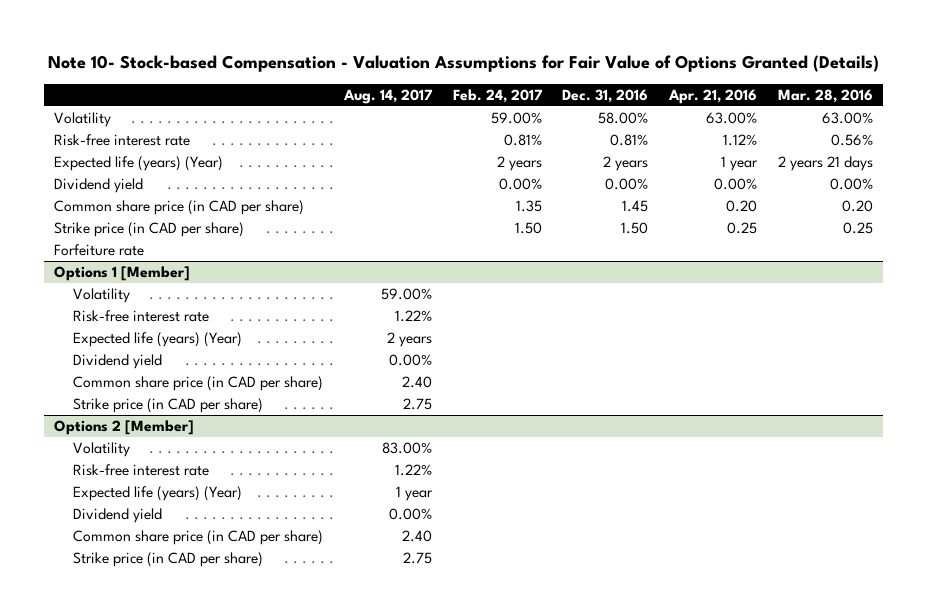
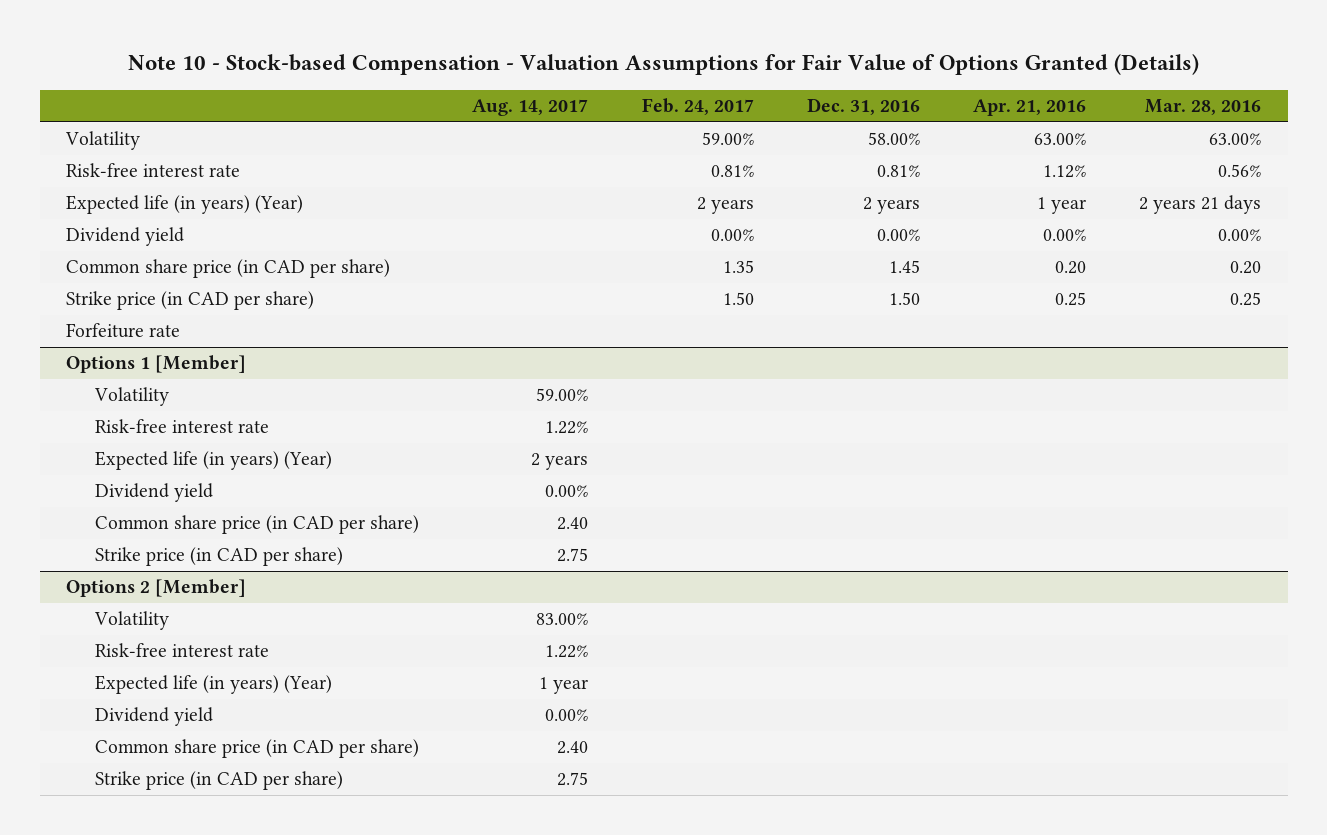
- Note 10- Stock-based Compensation - Valuation Assumptions for Fair Value of Options Granted (Details)
+ Note 10 - Stock-based Compensation - Valuation Assumptions for Fair Value of Options Granted (Details)
- Expected life (years) (Year) | | 2 years | 2 years | 1 year | 2 years 21 days
+ Expected life (in years) (Year) | | 2 years | 2 years | 1 year | 2 years 21 days
@ Options 1 [Member]
- Expected life (years) (Year) | 2 years | | | |
+ Expected life (in years) (Year) | 2 years | | | |
@ Options 2 [Member]
- Expected life (years) (Year) | 1 year | | | |
+ Expected life (in years) (Year) | 1 year | | | |

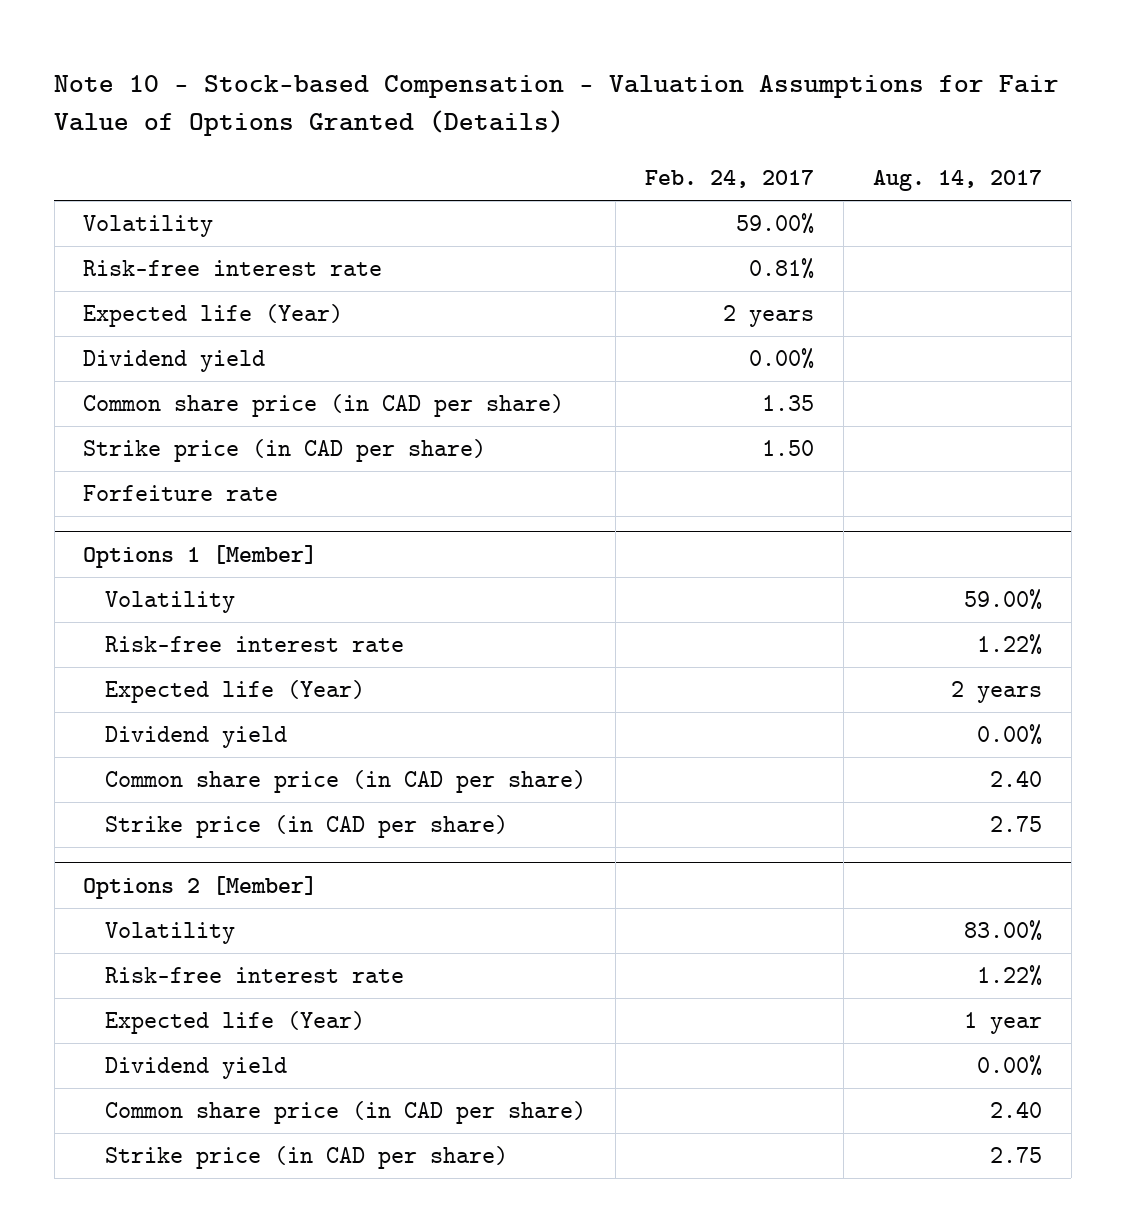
- | Aug. 14, 2017 | Feb. 24, 2017 | Dec. 31, 2016 | Apr. 21, 2016 | Mar. 28, 2016
+ | Feb. 24, 2017 | Aug. 14, 2017
- Expected life (in years) (Year) | | 2 years | 2 years | 1 year | 2 years 21 days
+ Expected life (Year) | 2 years |
@ Options 1 [Member]
- Expected life (in years) (Year) | 2 years | | | |
+ Expected life (Year) | | 2 years
@ Options 2 [Member]
- Expected life (in years) (Year) | 1 year | | | |
+ Expected life (Year) | | 1 year

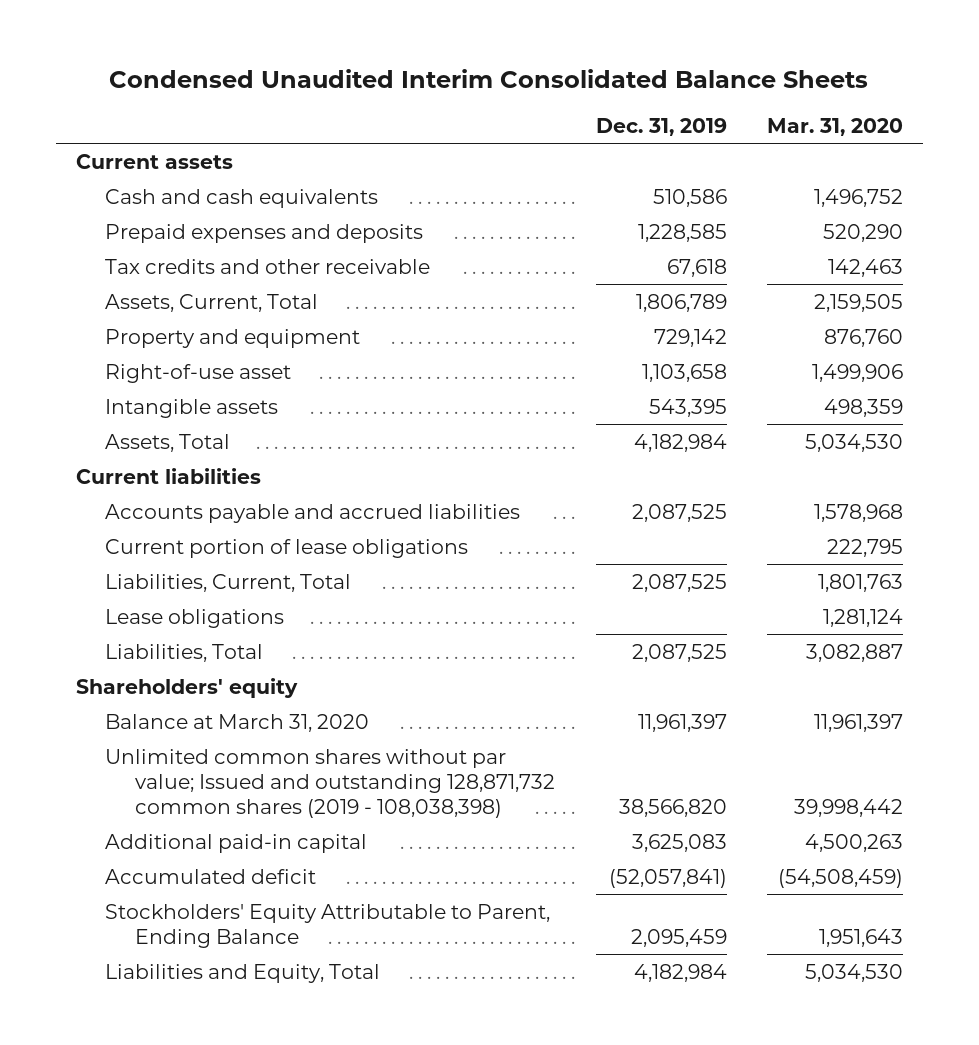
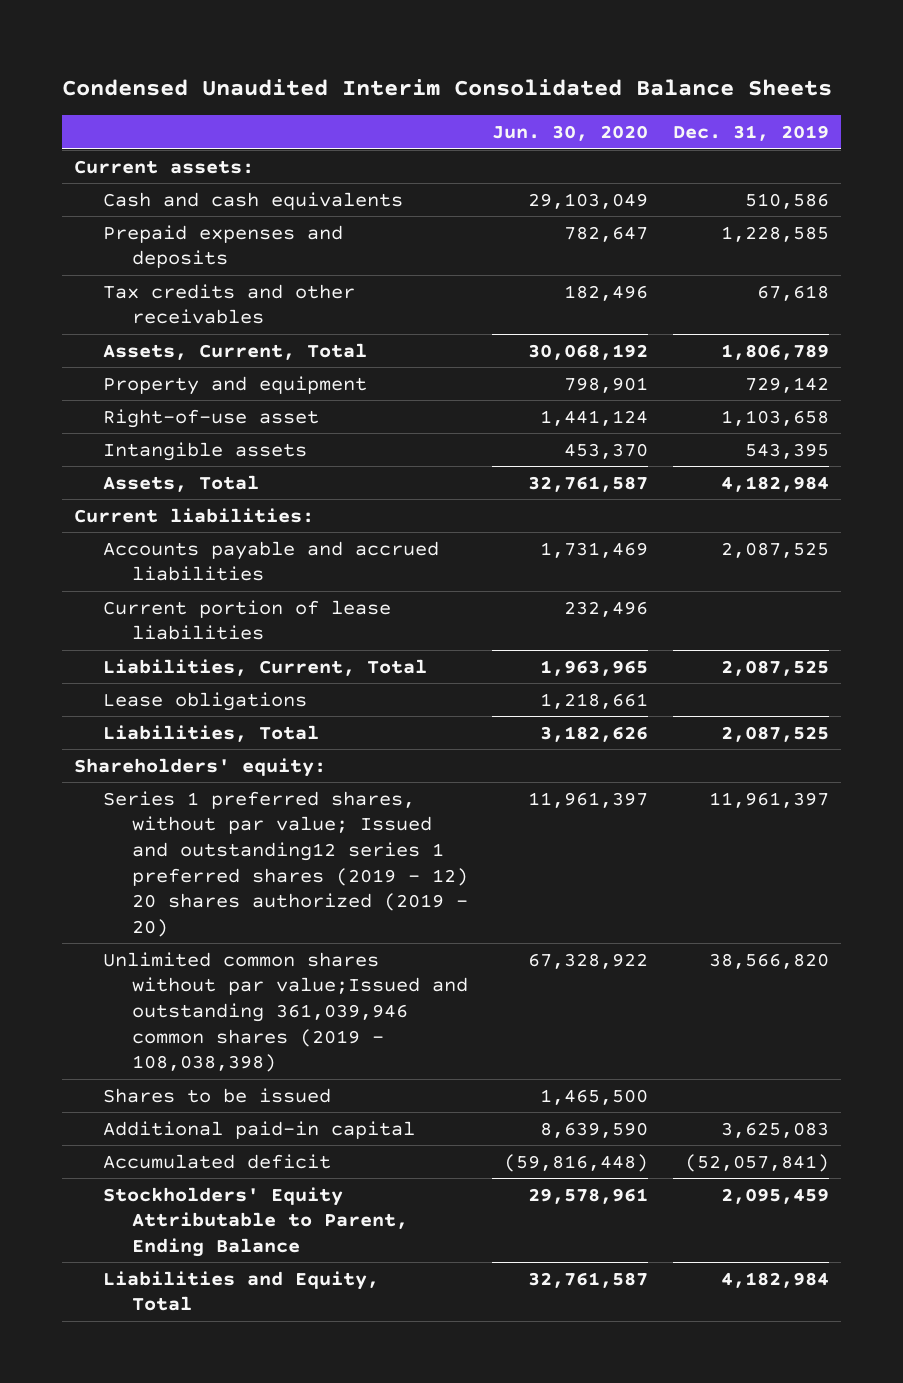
- | Dec. 31, 2019 | Mar. 31, 2020
+ | Jun. 30, 2020 | Dec. 31, 2019
- Current assets
+ Current assets:
- Tax credits and other receivable | 67,618 | 142,463
+ Tax credits and other receivables | 182,496 | 67,618
- Current liabilities
+ Current liabilities:
- Current portion of lease obligations | | 222,795
+ Current portion of lease liabilities | 232,496 |
- Shareholders' equity
- Balance at March 31, 2020 | 11,961,397 | 11,961,397
- Unlimited common shares without par value; Issued and outstanding 128,871,732 common shares (2019 - 108,038,398) | 38,566,820 | 39,998,442
+ Shareholders' equity:
+ Series 1 preferred shares, without par value; Issued and outstanding12 series 1 preferred shares (2019 - 12) 20 shares authorized (2019 - 20) | 11,961,397 | 11,961,397
+ Unlimited common shares without par value;Issued and outstanding 361,039,946 common shares (2019 - 108,038,398) | 67,328,922 | 38,566,820
+ Shares to be issued | 1,465,500 |

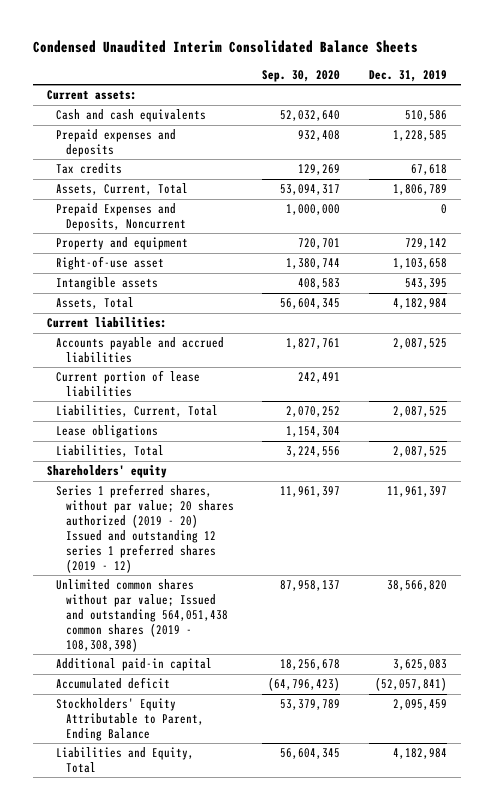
- | Jun. 30, 2020 | Dec. 31, 2019
+ | Sep. 30, 2020 | Dec. 31, 2019
- Tax credits and other receivables | 182,496 | 67,618
+ Tax credits | 129,269 | 67,618
+ Prepaid Expenses and Deposits, Noncurrent | 1,000,000 | 0
- Shareholders' equity:
- Series 1 preferred shares, without par value; Issued and outstanding12 series 1 preferred shares (2019 - 12) 20 shares authorized (2019 - 20) | 11,961,397 | 11,961,397
- Unlimited common shares without par value;Issued and outstanding 361,039,946 common shares (2019 - 108,038,398) | 67,328,922 | 38,566,820
- Shares to be issued | 1,465,500 |
+ Shareholders' equity
+ Series 1 preferred shares, without par value; 20 shares authorized (2019 - 20) Issued and outstanding 12 series 1 preferred shares (2019 - 12) | 11,961,397 | 11,961,397
+ Unlimited common shares without par value; Issued and outstanding 564,051,438 common shares (2019 - 108,308,398) | 87,958,137 | 38,566,820

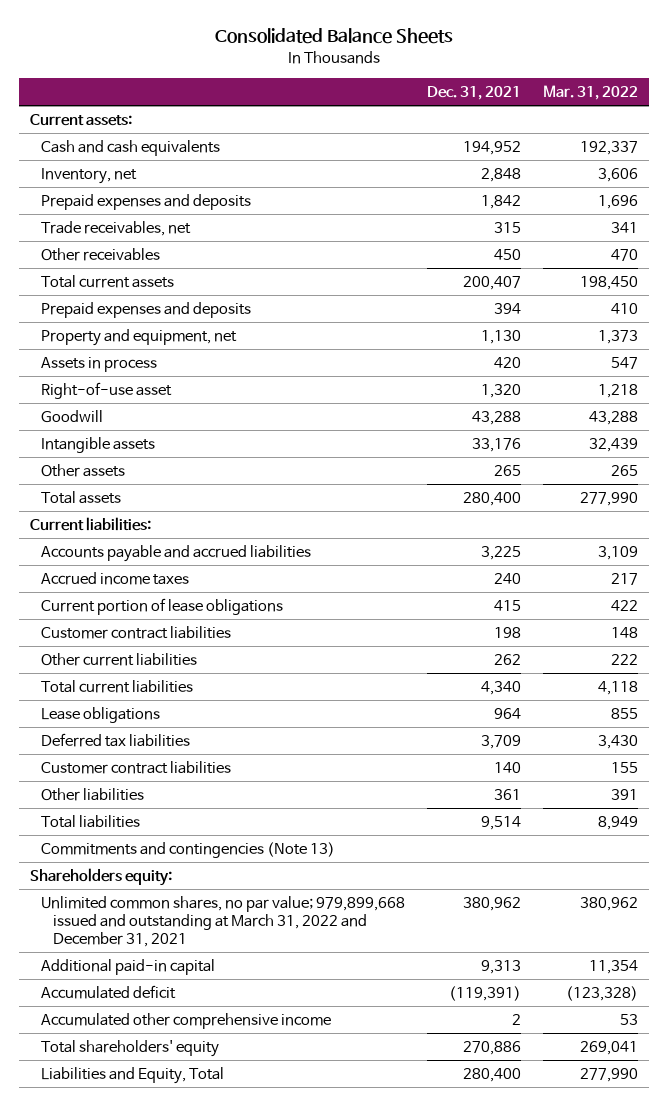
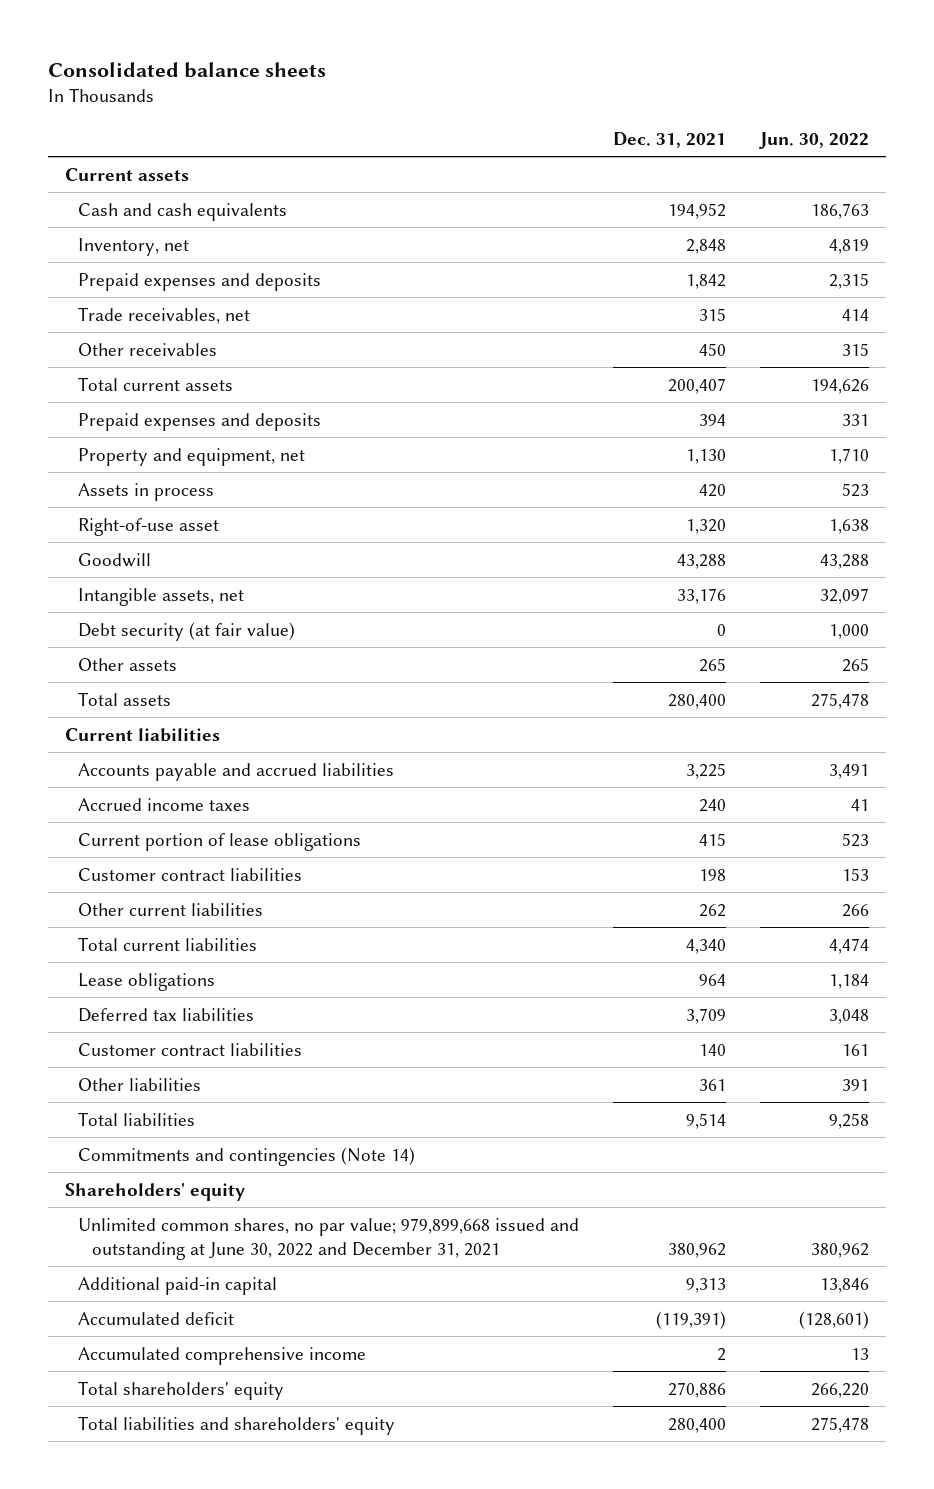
- Consolidated Balance Sheets
+ Consolidated balance sheets
- | Dec. 31, 2021 | Mar. 31, 2022
+ | Dec. 31, 2021 | Jun. 30, 2022
- Current assets:
+ Current assets
- Intangible assets | 33,176 | 32,439
+ Intangible assets, net | 33,176 | 32,097
+ Debt security (at fair value) | 0 | 1,000
- Current liabilities:
+ Current liabilities
- Commitments and contingencies (Note 13)
- Shareholders equity:
- Unlimited common shares, no par value; 979,899,668 issued and outstanding at March 31, 2022 and December 31, 2021 | 380,962 | 380,962
+ Commitments and contingencies (Note 14)
+ Shareholders' equity
+ Unlimited common shares, no par value; 979,899,668 issued and outstanding at June 30, 2022 and December 31, 2021 | 380,962 | 380,962
- Accumulated other comprehensive income | 2 | 53
+ Accumulated comprehensive income | 2 | 13
- Liabilities and Equity, Total | 280,400 | 277,990
+ Total liabilities and shareholders' equity | 280,400 | 275,478

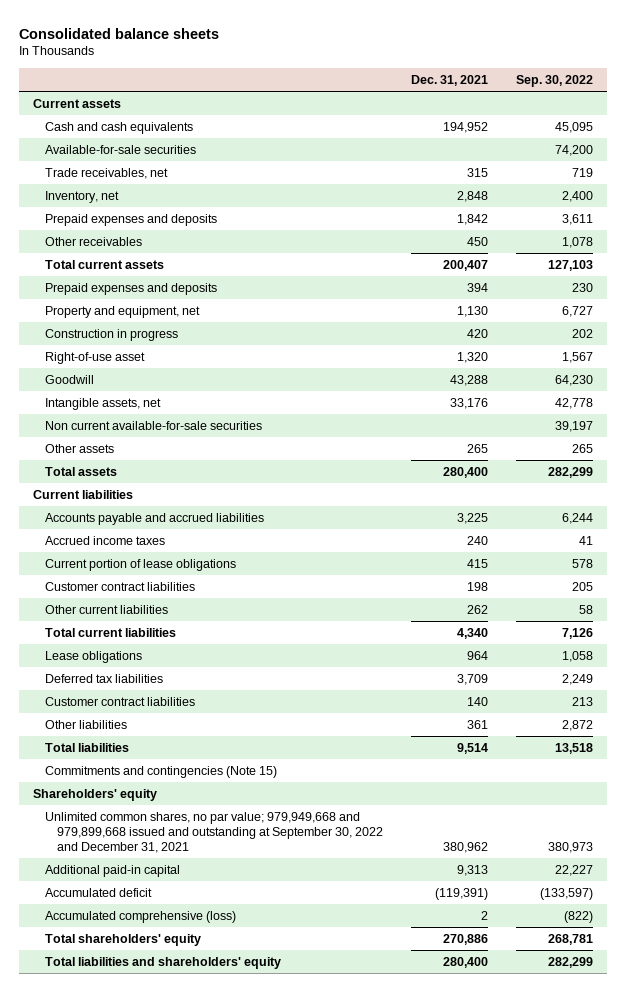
- | Dec. 31, 2021 | Jun. 30, 2022
+ | Dec. 31, 2021 | Sep. 30, 2022
+ Available-for-sale securities | | 74,200
moved up: Trade receivables, net | 315 | 719
- Assets in process | 420 | 523
+ Construction in progress | 420 | 202
- Debt security (at fair value) | 0 | 1,000
+ Non current available-for-sale securities | | 39,197
- Commitments and contingencies (Note 14)
+ Commitments and contingencies (Note 15)
- Unlimited common shares, no par value; 979,899,668 issued and outstanding at June 30, 2022 and December 31, 2021 | 380,962 | 380,962
+ Unlimited common shares, no par value; 979,949,668 and 979,899,668 issued and outstanding at September 30, 2022 and December 31, 2021 | 380,962 | 380,973
- Accumulated comprehensive income | 2 | 13
+ Accumulated comprehensive (loss) | 2 | (822)

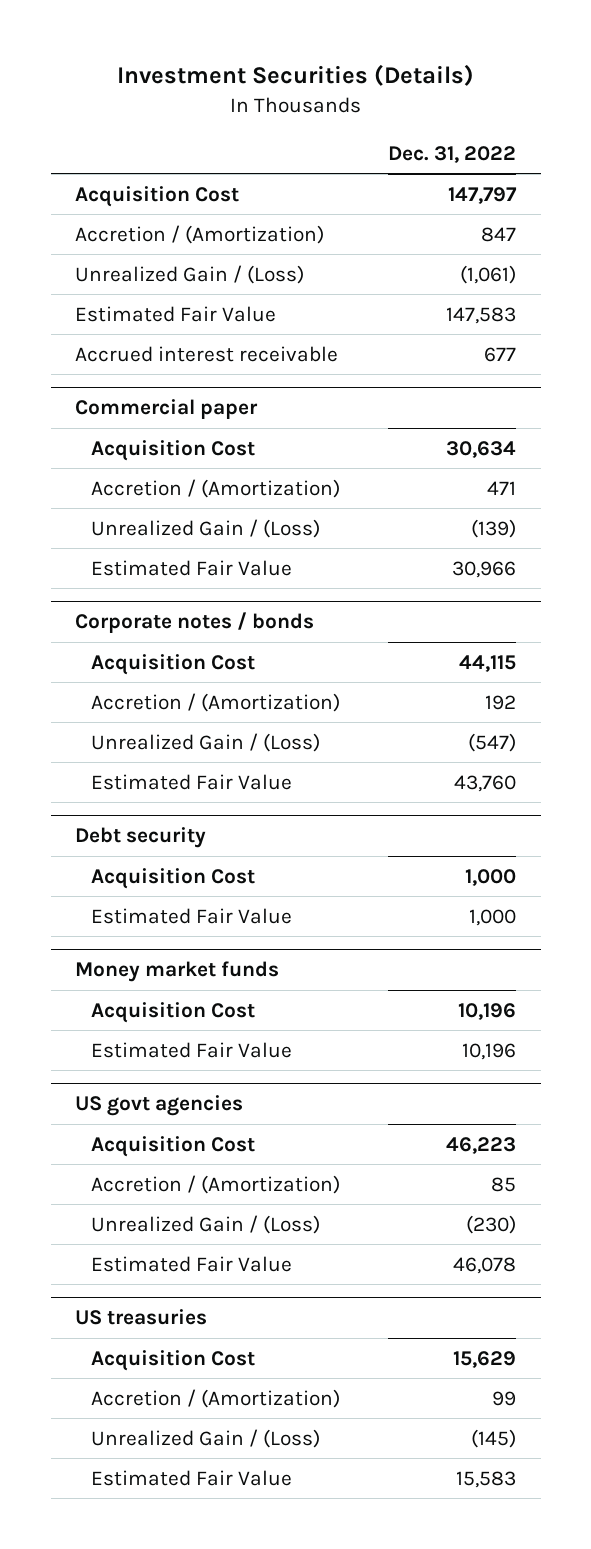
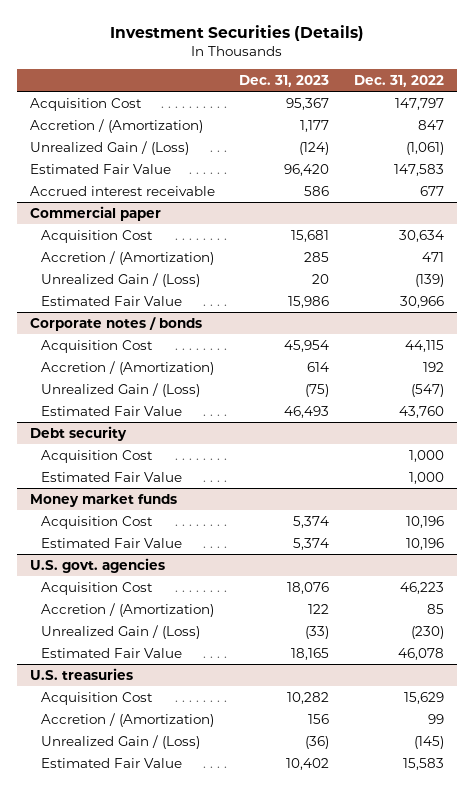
- | Dec. 31, 2022
+ | Dec. 31, 2023 | Dec. 31, 2022
- US govt agencies
+ U.S. govt. agencies
- US treasuries
+ U.S. treasuries

